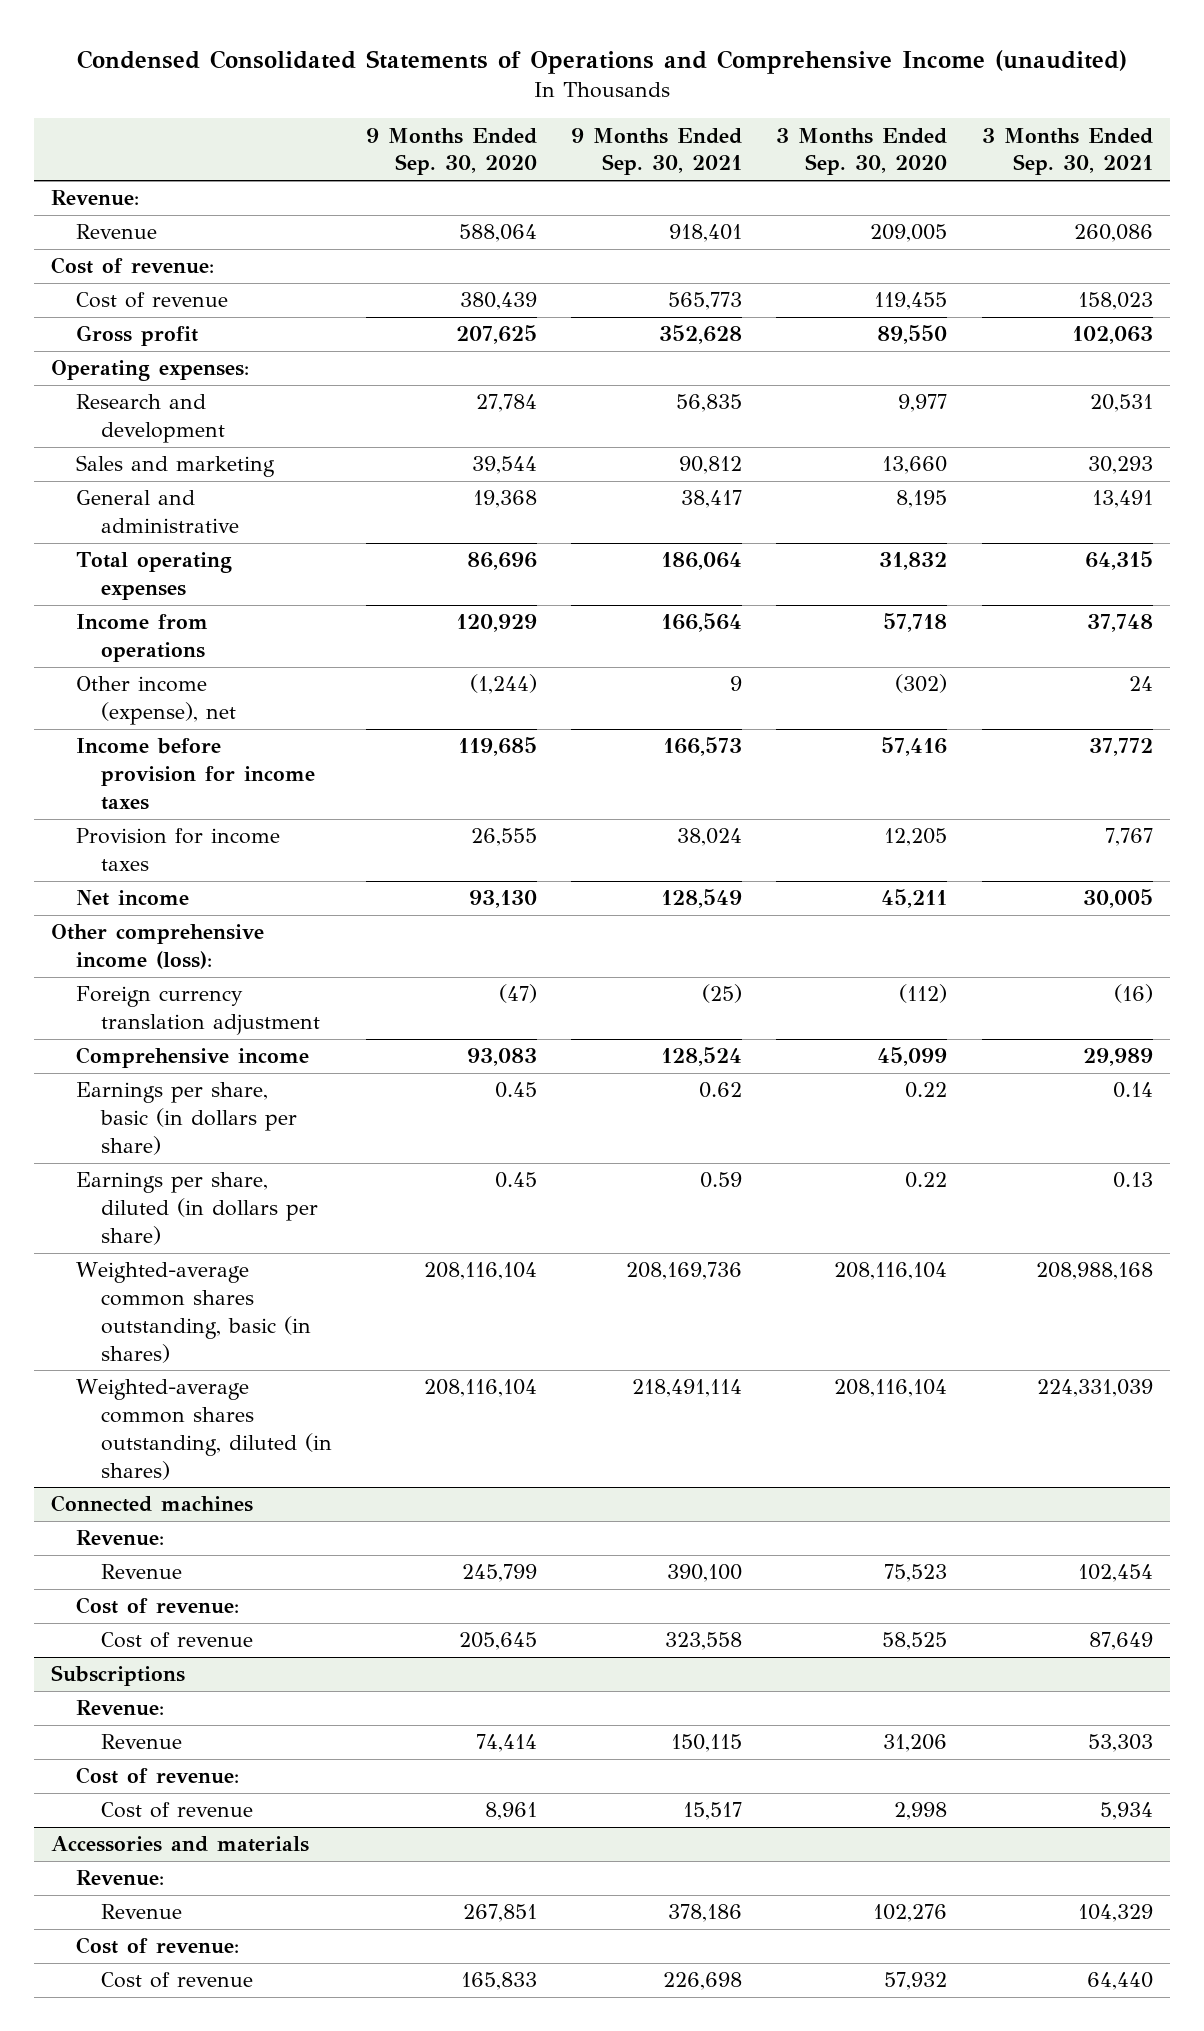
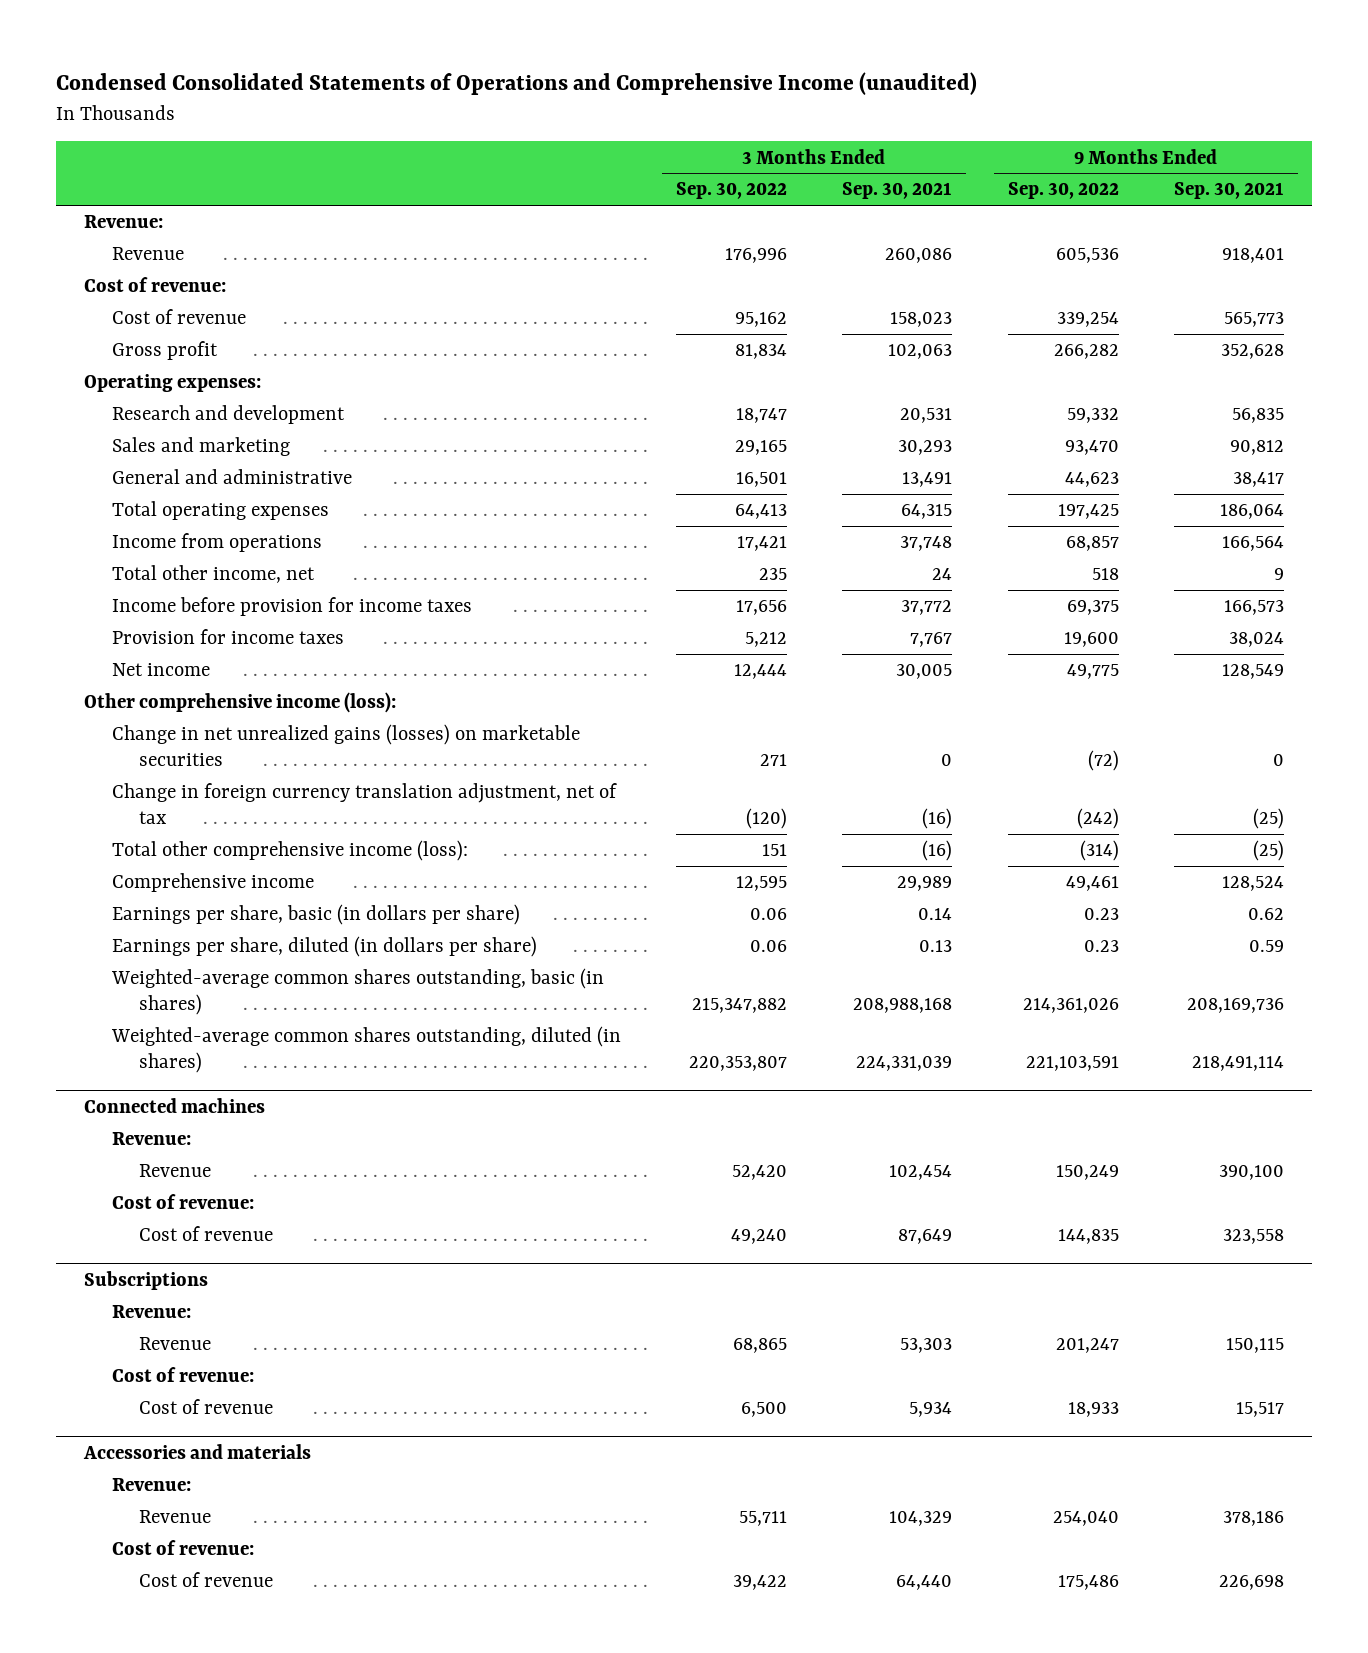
- | 9 Months Ended Sep. 30, 2020 | 9 Months Ended Sep. 30, 2021 | 3 Months Ended Sep. 30, 2020 | 3 Months Ended Sep. 30, 2021
+ | 3 Months Ended Sep. 30, 2022 | 3 Months Ended Sep. 30, 2021 | 9 Months Ended Sep. 30, 2022 | 9 Months Ended Sep. 30, 2021
- Other income (expense), net | (1,244) | 9 | (302) | 24
+ Total other income, net | 235 | 24 | 518 | 9
- Foreign currency translation adjustment | (47) | (25) | (112) | (16)
+ Change in net unrealized gains (losses) on marketable securities | 271 | 0 | (72) | 0
+ Change in foreign currency translation adjustment, net of tax | (120) | (16) | (242) | (25)
+ Total other comprehensive income (loss): | 151 | (16) | (314) | (25)

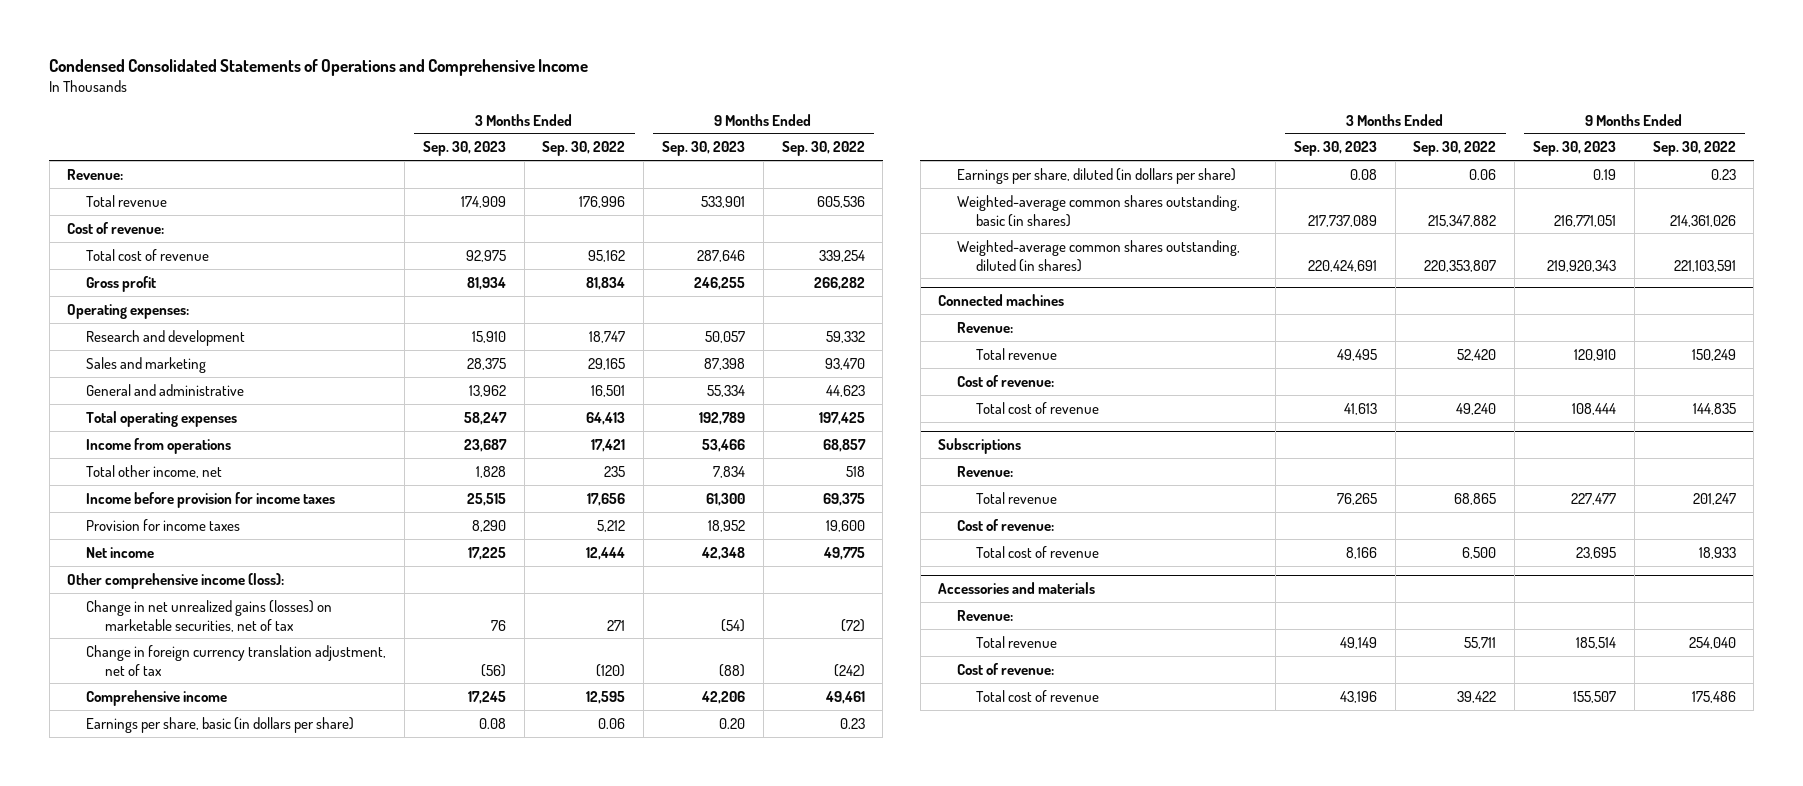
- Condensed Consolidated Statements of Operations and Comprehensive Income (unaudited)
+ Condensed Consolidated Statements of Operations and Comprehensive Income
- | 3 Months Ended Sep. 30, 2022 | 3 Months Ended Sep. 30, 2021 | 9 Months Ended Sep. 30, 2022 | 9 Months Ended Sep. 30, 2021
+ | 3 Months Ended Sep. 30, 2023 | 3 Months Ended Sep. 30, 2022 | 9 Months Ended Sep. 30, 2023 | 9 Months Ended Sep. 30, 2022
- Revenue | 176,996 | 260,086 | 605,536 | 918,401
+ Total revenue | 174,909 | 176,996 | 533,901 | 605,536
- Cost of revenue | 95,162 | 158,023 | 339,254 | 565,773
+ Total cost of revenue | 92,975 | 95,162 | 287,646 | 339,254
- Change in net unrealized gains (losses) on marketable securities | 271 | 0 | (72) | 0
+ Change in net unrealized gains (losses) on marketable securities, net of tax | 76 | 271 | (54) | (72)
- Total other comprehensive income (loss): | 151 | (16) | (314) | (25)
@ Connected machines
- Revenue | 52,420 | 102,454 | 150,249 | 390,100
+ Total revenue | 49,495 | 52,420 | 120,910 | 150,249
- Cost of revenue | 49,240 | 87,649 | 144,835 | 323,558
+ Total cost of revenue | 41,613 | 49,240 | 108,444 | 144,835
@ Subscriptions
- Revenue | 68,865 | 53,303 | 201,247 | 150,115
+ Total revenue | 76,265 | 68,865 | 227,477 | 201,247
- Cost of revenue | 6,500 | 5,934 | 18,933 | 15,517
+ Total cost of revenue | 8,166 | 6,500 | 23,695 | 18,933
@ Accessories and materials
- Revenue | 55,711 | 104,329 | 254,040 | 378,186
+ Total revenue | 49,149 | 55,711 | 185,514 | 254,040
- Cost of revenue | 39,422 | 64,440 | 175,486 | 226,698
+ Total cost of revenue | 43,196 | 39,422 | 155,507 | 175,486

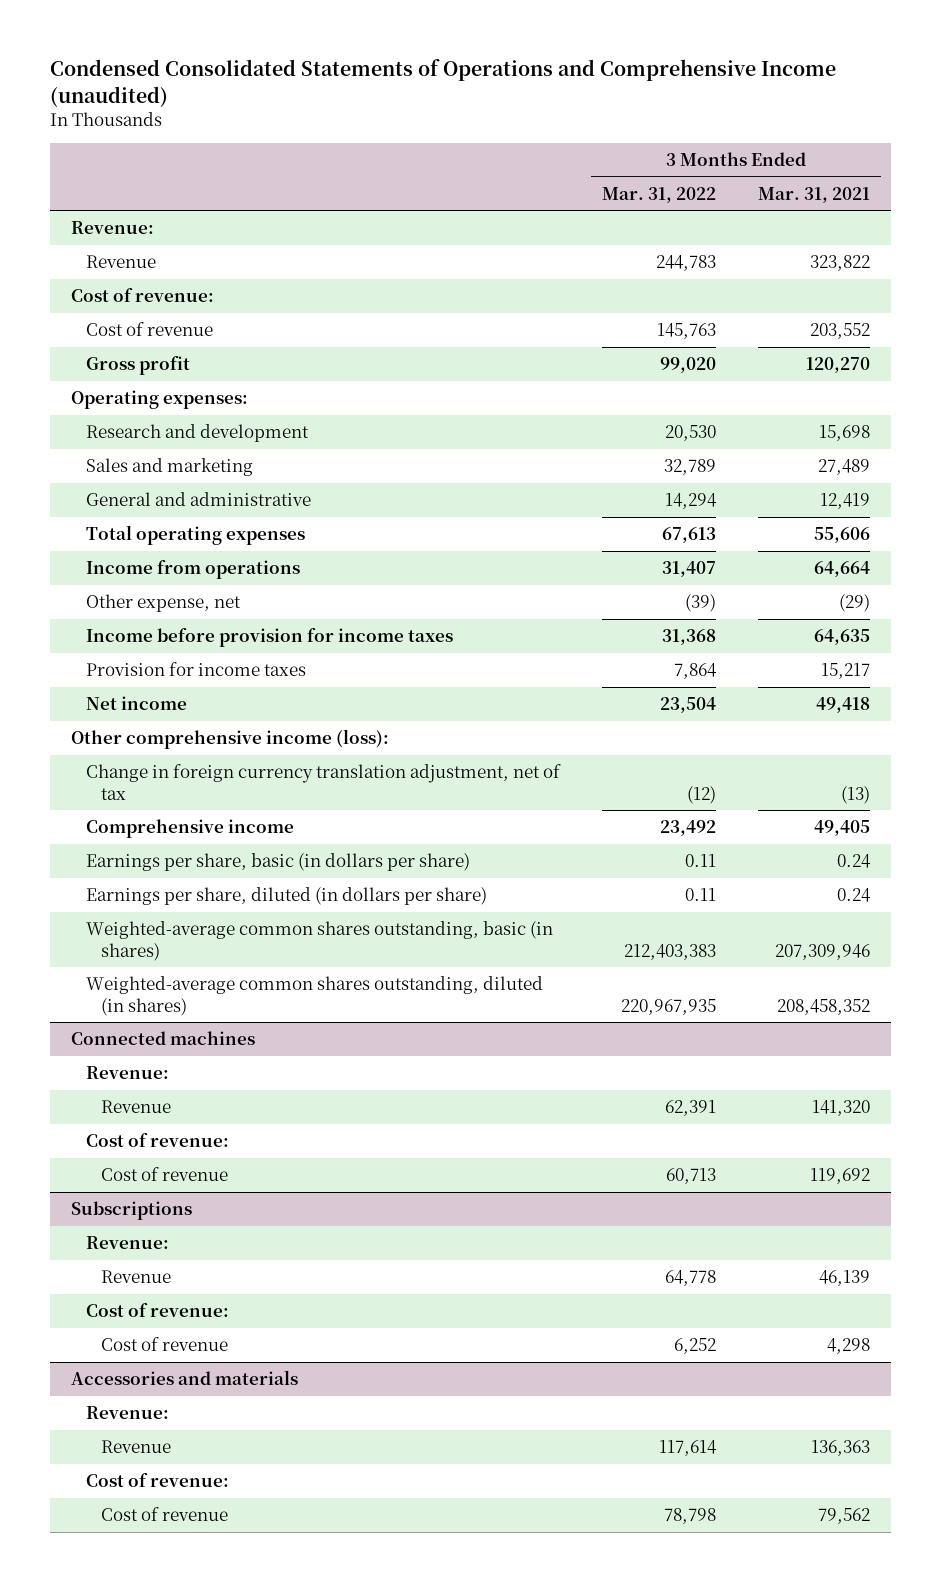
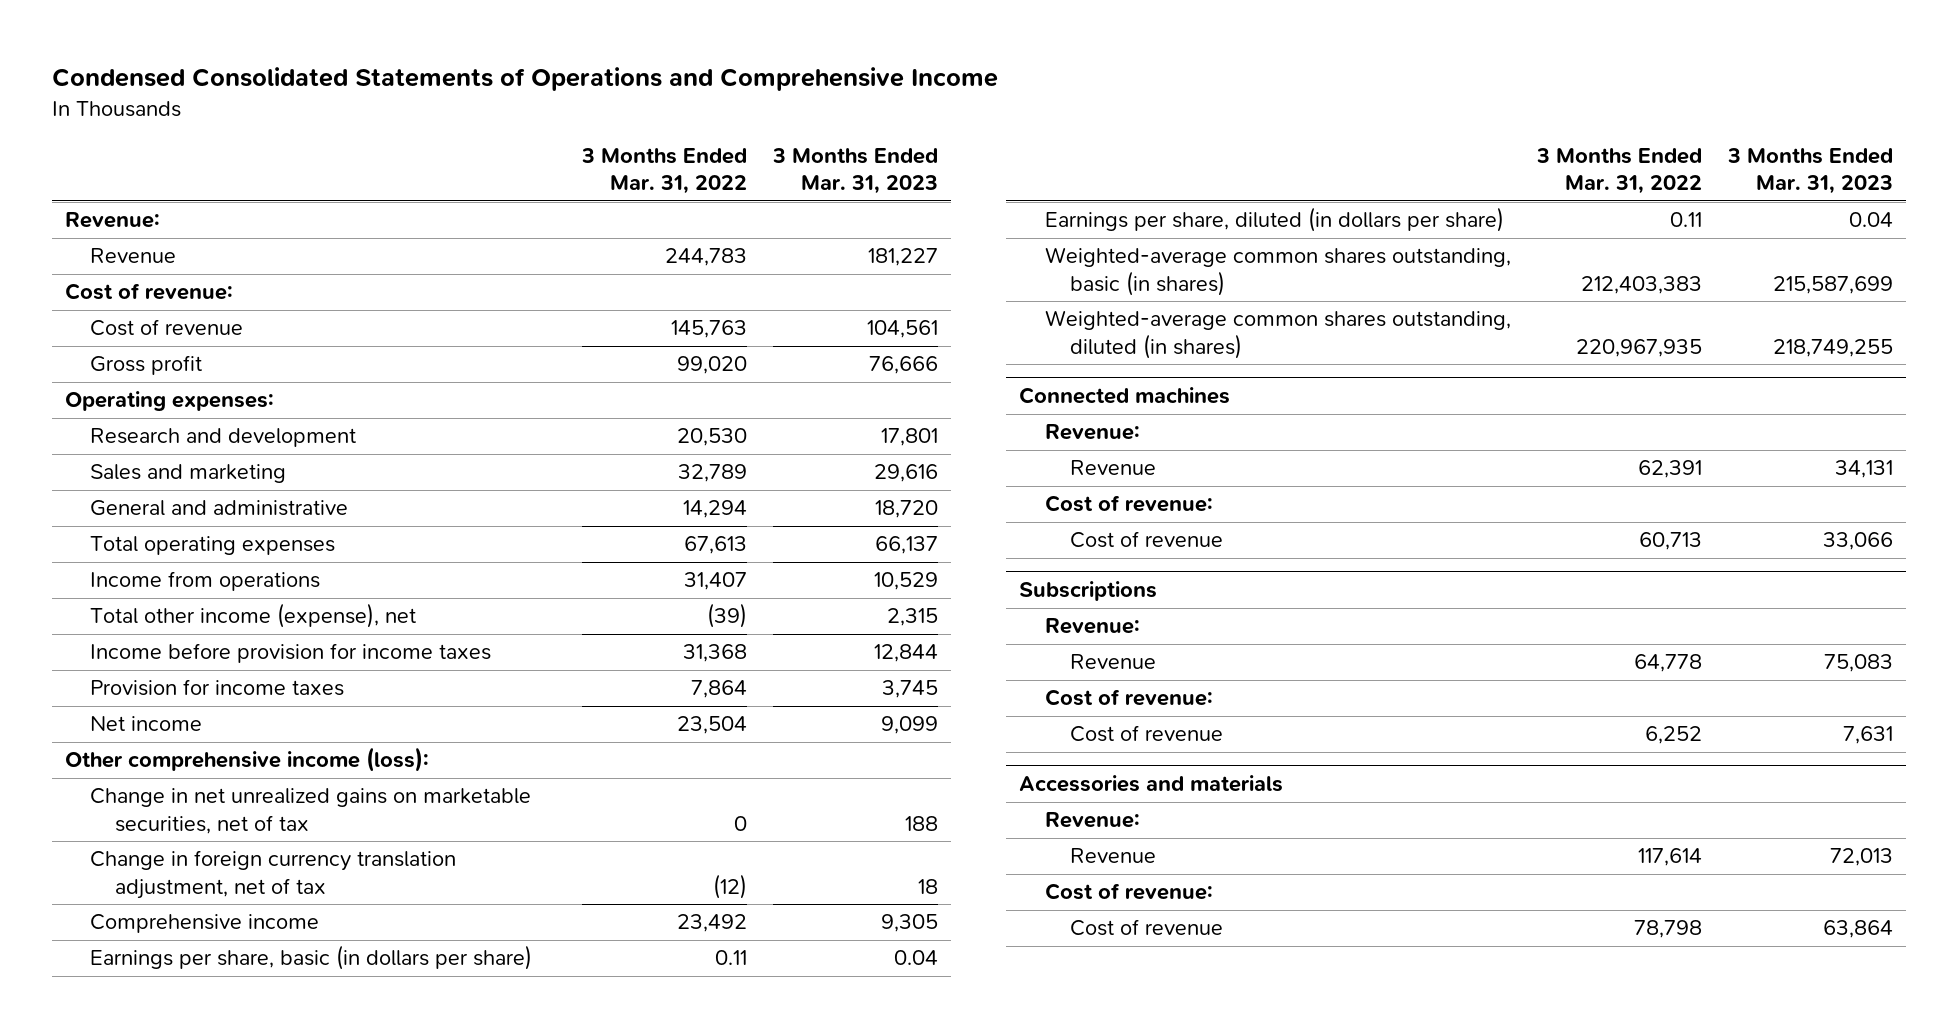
- Condensed Consolidated Statements of Operations and Comprehensive Income (unaudited)
+ Condensed Consolidated Statements of Operations and Comprehensive Income
- | 3 Months Ended Mar. 31, 2022 | 3 Months Ended Mar. 31, 2021
+ | 3 Months Ended Mar. 31, 2022 | 3 Months Ended Mar. 31, 2023
- Other expense, net | (39) | (29)
+ Total other income (expense), net | (39) | 2,315
+ Change in net unrealized gains on marketable securities, net of tax | 0 | 188

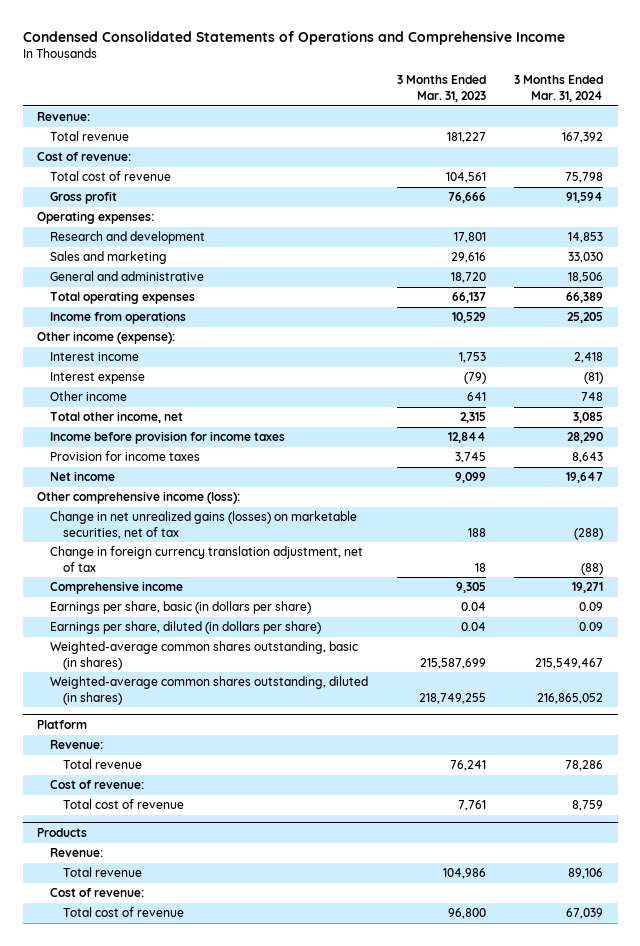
- | 3 Months Ended Mar. 31, 2022 | 3 Months Ended Mar. 31, 2023
+ | 3 Months Ended Mar. 31, 2023 | 3 Months Ended Mar. 31, 2024
- Revenue | 244,783 | 181,227
+ Total revenue | 181,227 | 167,392
- Cost of revenue | 145,763 | 104,561
+ Total cost of revenue | 104,561 | 75,798
- Total other income (expense), net | (39) | 2,315
+ Other income (expense):
+ Interest income | 1,753 | 2,418
+ Interest expense | (79) | (81)
+ Other income | 641 | 748
+ Total other income, net | 2,315 | 3,085
- Change in net unrealized gains on marketable securities, net of tax | 0 | 188
+ Change in net unrealized gains (losses) on marketable securities, net of tax | 188 | (288)
- Connected machines
- Revenue:
- Revenue | 62,391 | 34,131
- Cost of revenue:
- Cost of revenue | 60,713 | 33,066
- Subscriptions
+ Platform
- Revenue | 64,778 | 75,083
+ Total revenue | 76,241 | 78,286
- Cost of revenue | 6,252 | 7,631
- Accessories and materials
+ Total cost of revenue | 7,761 | 8,759
+ Products
- Revenue | 117,614 | 72,013
+ Total revenue | 104,986 | 89,106
- Cost of revenue | 78,798 | 63,864
+ Total cost of revenue | 96,800 | 67,039

